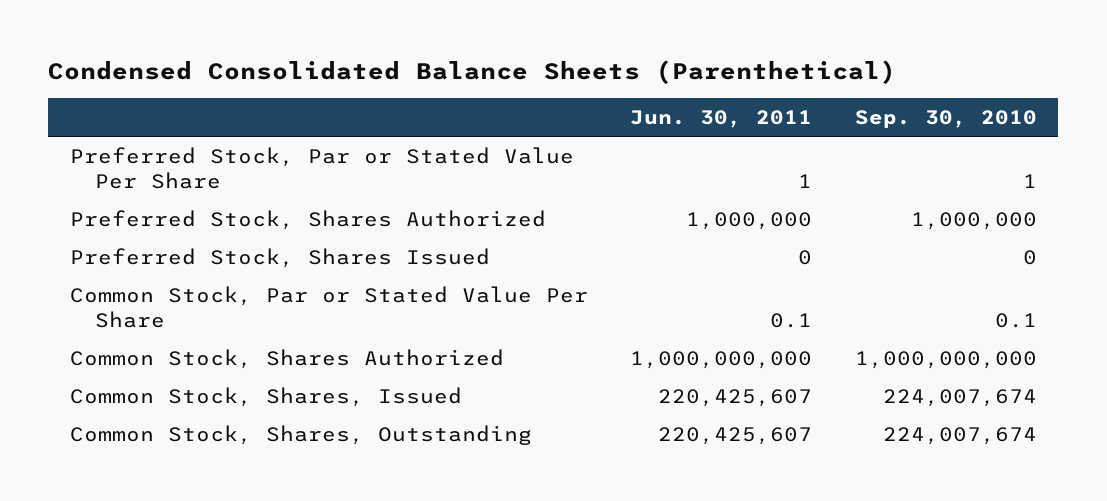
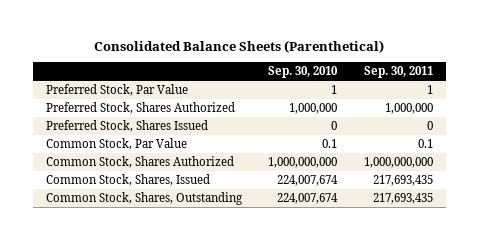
- Condensed Consolidated Balance Sheets (Parenthetical)
+ Consolidated Balance Sheets (Parenthetical)
- | Jun. 30, 2011 | Sep. 30, 2010
+ | Sep. 30, 2010 | Sep. 30, 2011
- Preferred Stock, Par or Stated Value Per Share | 1 | 1
+ Preferred Stock, Par Value | 1 | 1
- Common Stock, Par or Stated Value Per Share | 0.1 | 0.1
+ Common Stock, Par Value | 0.1 | 0.1

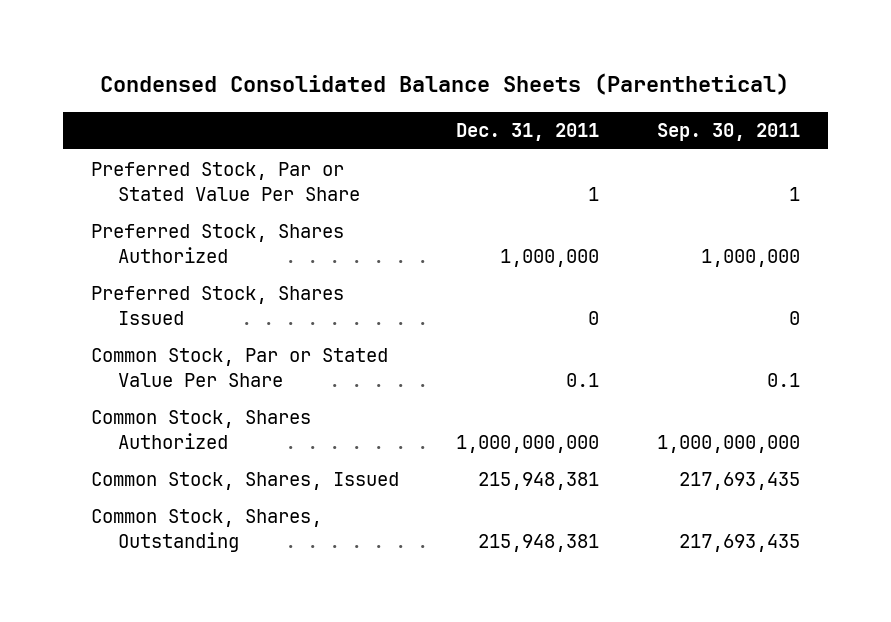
- Consolidated Balance Sheets (Parenthetical)
+ Condensed Consolidated Balance Sheets (Parenthetical)
- | Sep. 30, 2010 | Sep. 30, 2011
+ | Dec. 31, 2011 | Sep. 30, 2011
- Preferred Stock, Par Value | 1 | 1
+ Preferred Stock, Par or Stated Value Per Share | 1 | 1
- Common Stock, Par Value | 0.1 | 0.1
+ Common Stock, Par or Stated Value Per Share | 0.1 | 0.1

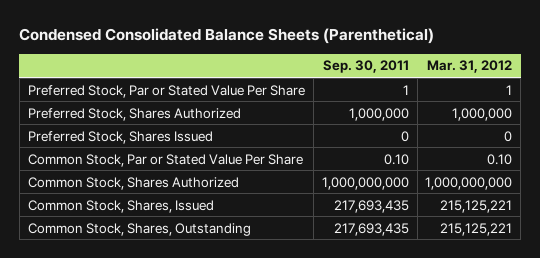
- | Dec. 31, 2011 | Sep. 30, 2011
+ | Sep. 30, 2011 | Mar. 31, 2012
- Common Stock, Par or Stated Value Per Share | 0.1 | 0.1
+ Common Stock, Par or Stated Value Per Share | 0.10 | 0.10

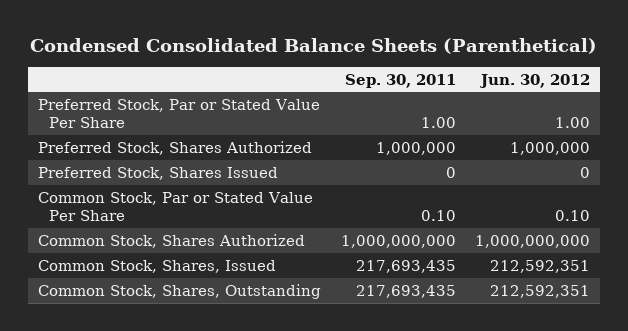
- | Sep. 30, 2011 | Mar. 31, 2012
+ | Sep. 30, 2011 | Jun. 30, 2012
- Preferred Stock, Par or Stated Value Per Share | 1 | 1
+ Preferred Stock, Par or Stated Value Per Share | 1.00 | 1.00

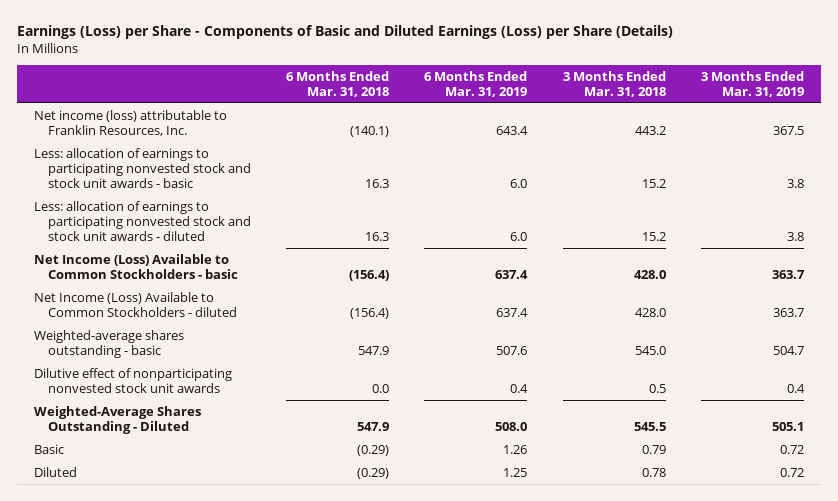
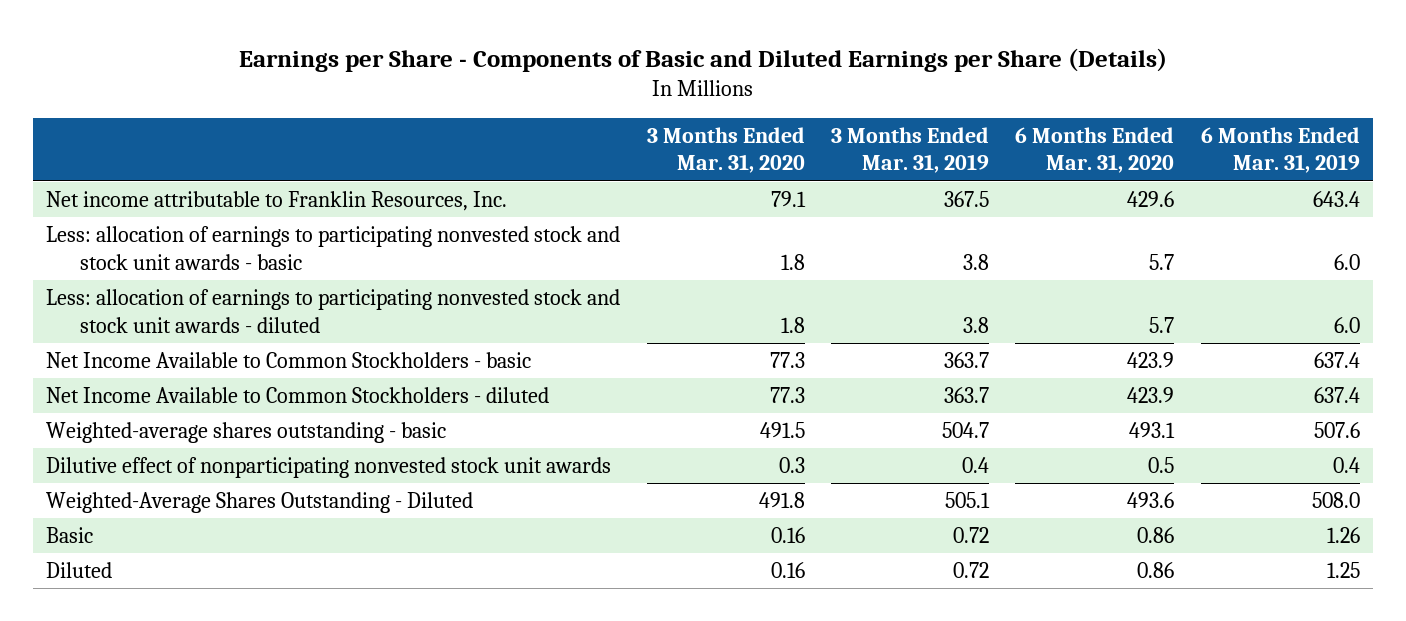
- Earnings (Loss) per Share - Components of Basic and Diluted Earnings (Loss) per Share (Details)
+ Earnings per Share - Components of Basic and Diluted Earnings per Share (Details)
- | 6 Months Ended Mar. 31, 2018 | 6 Months Ended Mar. 31, 2019 | 3 Months Ended Mar. 31, 2018 | 3 Months Ended Mar. 31, 2019
+ | 3 Months Ended Mar. 31, 2020 | 3 Months Ended Mar. 31, 2019 | 6 Months Ended Mar. 31, 2020 | 6 Months Ended Mar. 31, 2019
- Net income (loss) attributable to Franklin Resources, Inc. | (140.1) | 643.4 | 443.2 | 367.5
+ Net income attributable to Franklin Resources, Inc. | 79.1 | 367.5 | 429.6 | 643.4
- Net Income (Loss) Available to Common Stockholders - basic | (156.4) | 637.4 | 428.0 | 363.7
- Net Income (Loss) Available to Common Stockholders - diluted | (156.4) | 637.4 | 428.0 | 363.7
+ Net Income Available to Common Stockholders - basic | 77.3 | 363.7 | 423.9 | 637.4
+ Net Income Available to Common Stockholders - diluted | 77.3 | 363.7 | 423.9 | 637.4

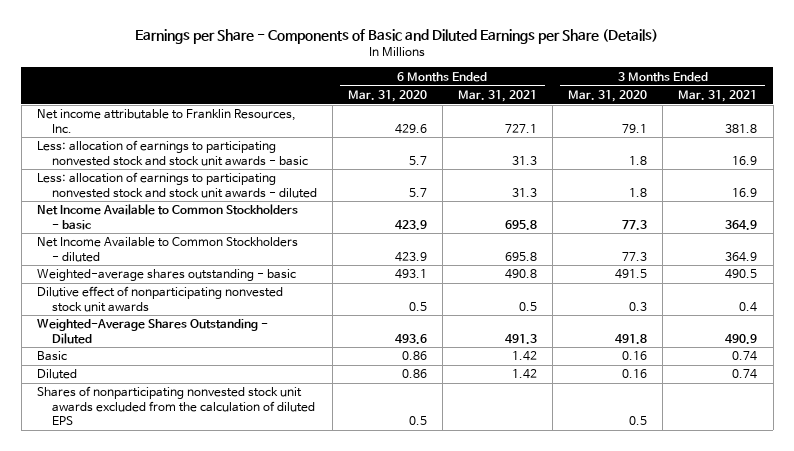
- | 3 Months Ended Mar. 31, 2020 | 3 Months Ended Mar. 31, 2019 | 6 Months Ended Mar. 31, 2020 | 6 Months Ended Mar. 31, 2019
+ | 6 Months Ended Mar. 31, 2020 | 6 Months Ended Mar. 31, 2021 | 3 Months Ended Mar. 31, 2020 | 3 Months Ended Mar. 31, 2021
+ Shares of nonparticipating nonvested stock unit awards excluded from the calculation of diluted EPS | 0.5 | | 0.5 |

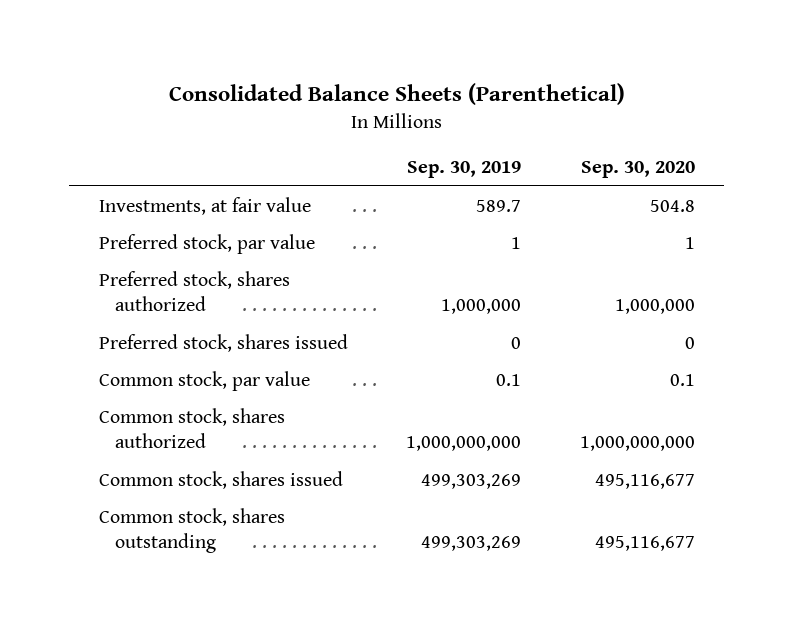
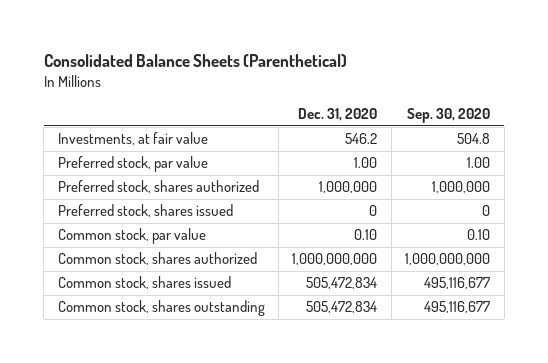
- | Sep. 30, 2019 | Sep. 30, 2020
+ | Dec. 31, 2020 | Sep. 30, 2020
- Preferred stock, par value | 1 | 1
+ Preferred stock, par value | 1.00 | 1.00
- Common stock, par value | 0.1 | 0.1
+ Common stock, par value | 0.10 | 0.10

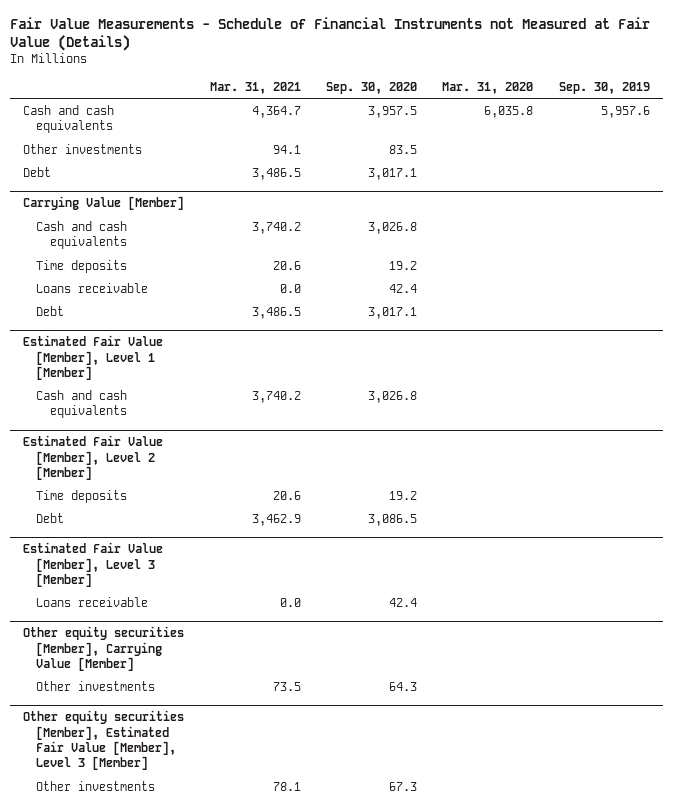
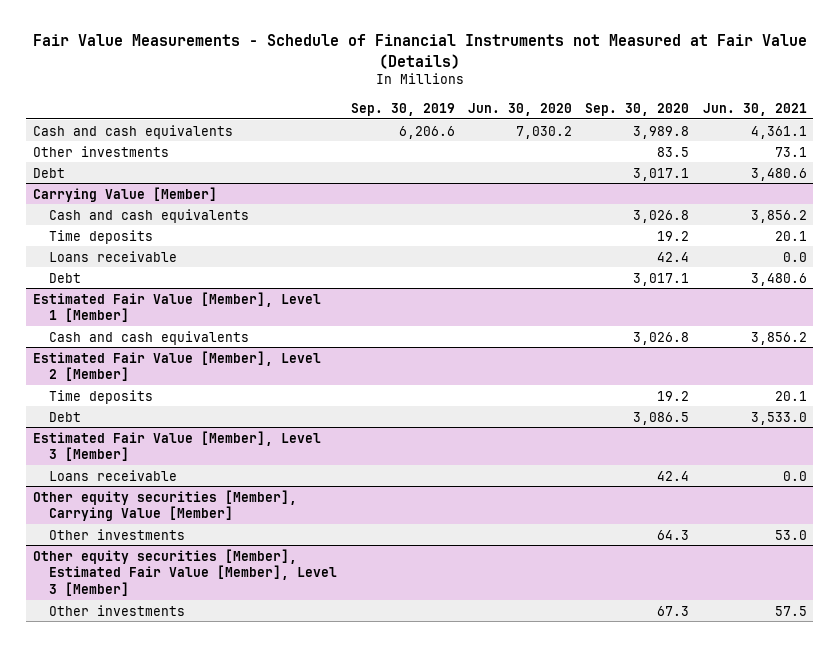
- | Mar. 31, 2021 | Sep. 30, 2020 | Mar. 31, 2020 | Sep. 30, 2019
+ | Sep. 30, 2019 | Jun. 30, 2020 | Sep. 30, 2020 | Jun. 30, 2021
- Cash and cash equivalents | 4,364.7 | 3,957.5 | 6,035.8 | 5,957.6
+ Cash and cash equivalents | 6,206.6 | 7,030.2 | 3,989.8 | 4,361.1

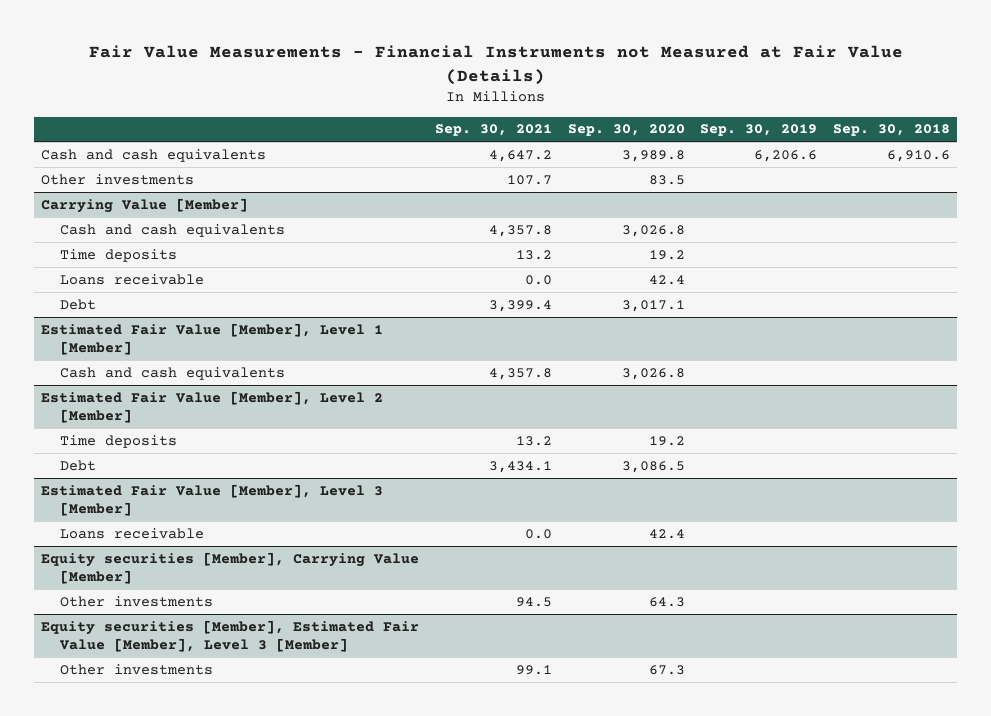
- Fair Value Measurements - Schedule of Financial Instruments not Measured at Fair Value (Details)
+ Fair Value Measurements - Financial Instruments not Measured at Fair Value (Details)
- | Sep. 30, 2019 | Jun. 30, 2020 | Sep. 30, 2020 | Jun. 30, 2021
+ | Sep. 30, 2021 | Sep. 30, 2020 | Sep. 30, 2019 | Sep. 30, 2018
- Debt | | | 3,017.1 | 3,480.6
- Other equity securities [Member], Carrying Value [Member]
+ Equity securities [Member], Carrying Value [Member]
- Other equity securities [Member], Estimated Fair Value [Member], Level 3 [Member]
+ Equity securities [Member], Estimated Fair Value [Member], Level 3 [Member]

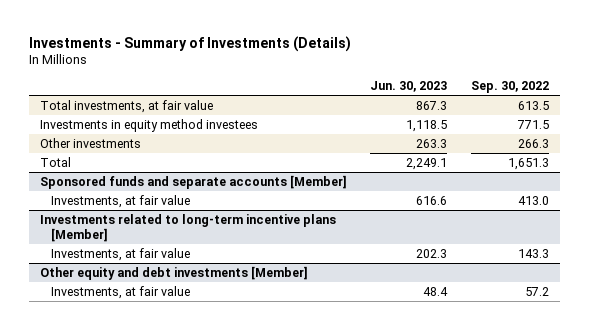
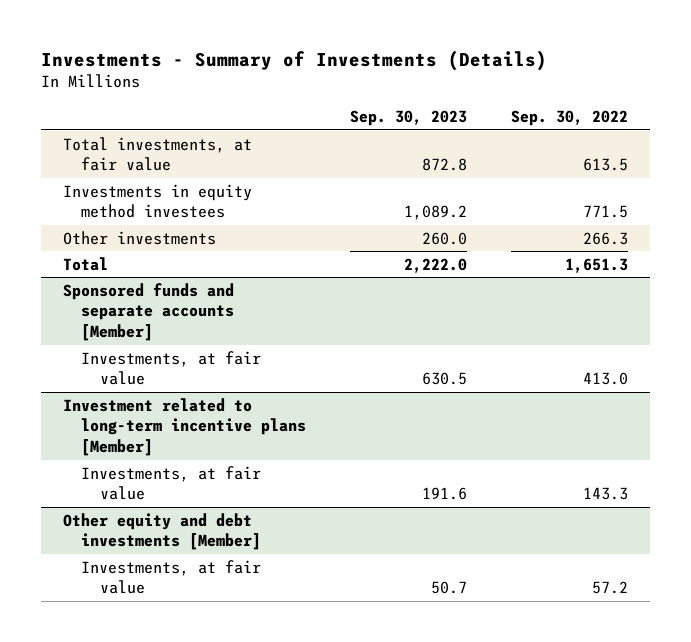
- | Jun. 30, 2023 | Sep. 30, 2022
+ | Sep. 30, 2023 | Sep. 30, 2022
- Investments related to long-term incentive plans [Member]
+ Investment related to long-term incentive plans [Member]

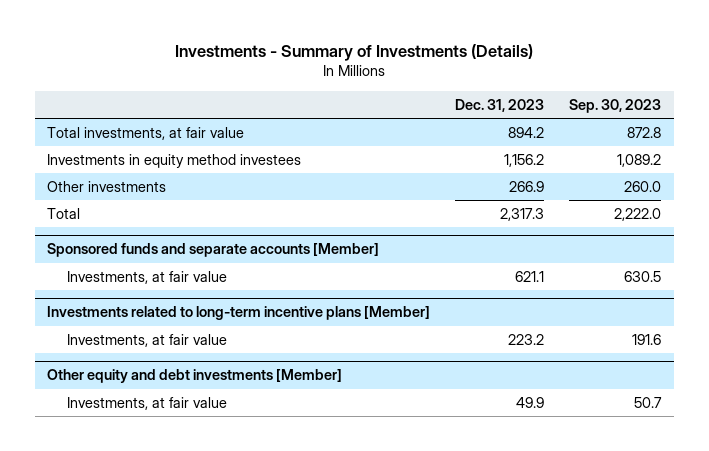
- | Sep. 30, 2023 | Sep. 30, 2022
+ | Dec. 31, 2023 | Sep. 30, 2023
- Investment related to long-term incentive plans [Member]
+ Investments related to long-term incentive plans [Member]

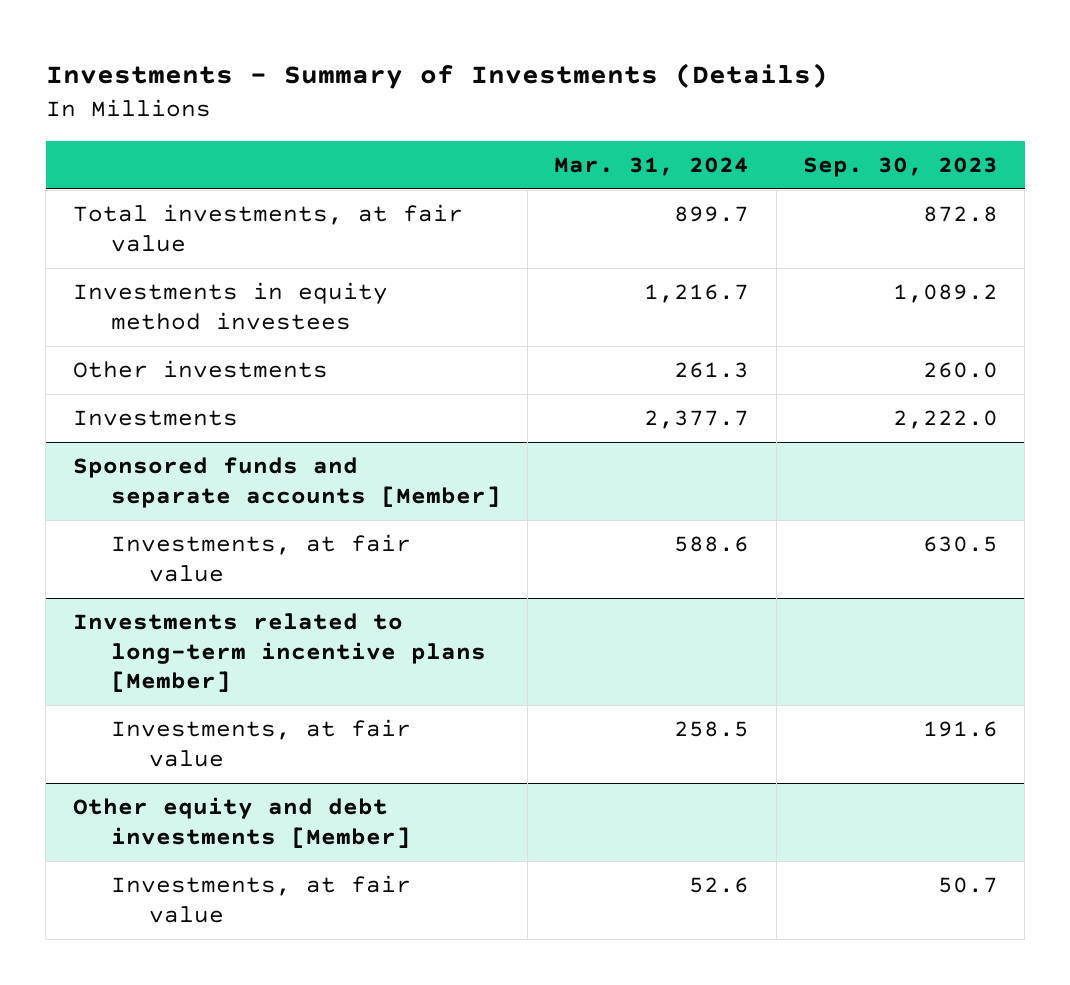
- | Dec. 31, 2023 | Sep. 30, 2023
+ | Mar. 31, 2024 | Sep. 30, 2023
- Total | 2,317.3 | 2,222.0
+ Investments | 2,377.7 | 2,222.0

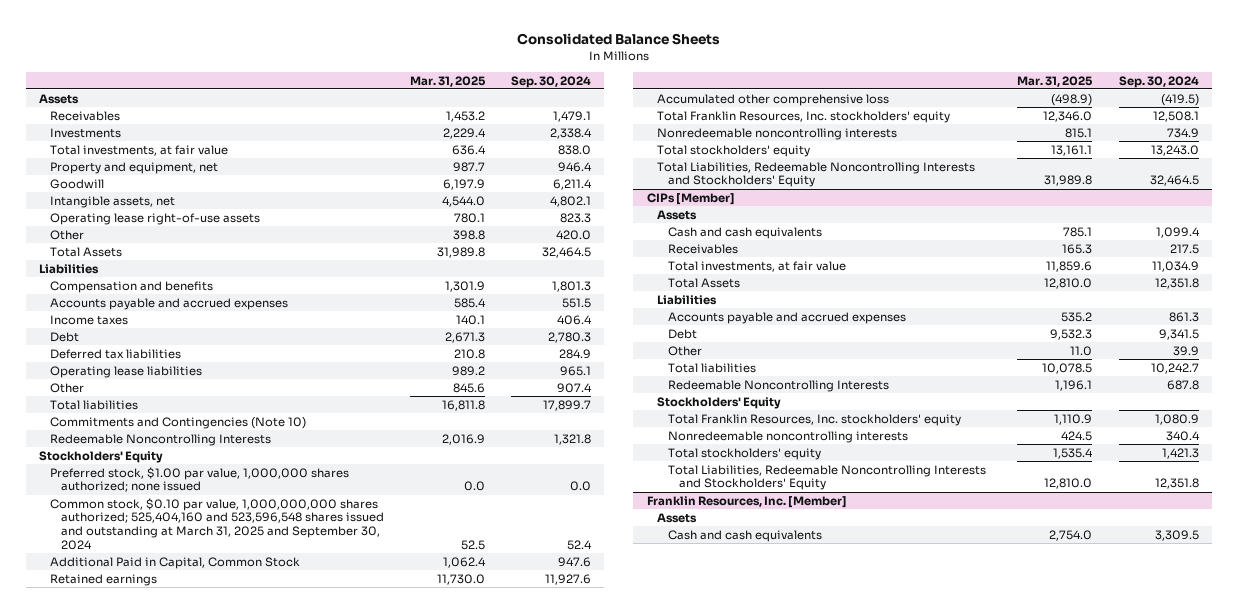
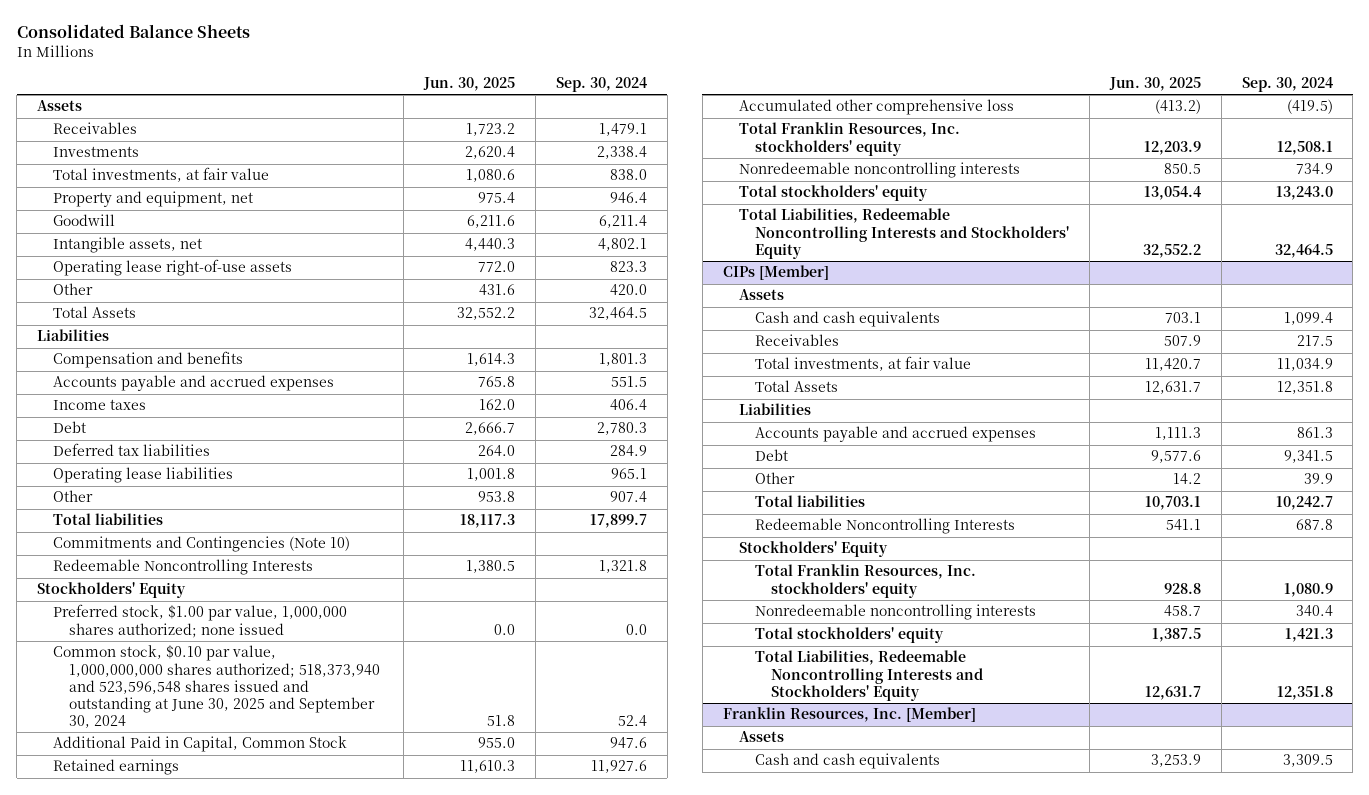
- | Mar. 31, 2025 | Sep. 30, 2024
+ | Jun. 30, 2025 | Sep. 30, 2024
- Common stock, $0.10 par value, 1,000,000,000 shares authorized; 525,404,160 and 523,596,548 shares issued and outstanding at March 31, 2025 and September 30, 2024 | 52.5 | 52.4
+ Common stock, $0.10 par value, 1,000,000,000 shares authorized; 518,373,940 and 523,596,548 shares issued and outstanding at June 30, 2025 and September 30, 2024 | 51.8 | 52.4

